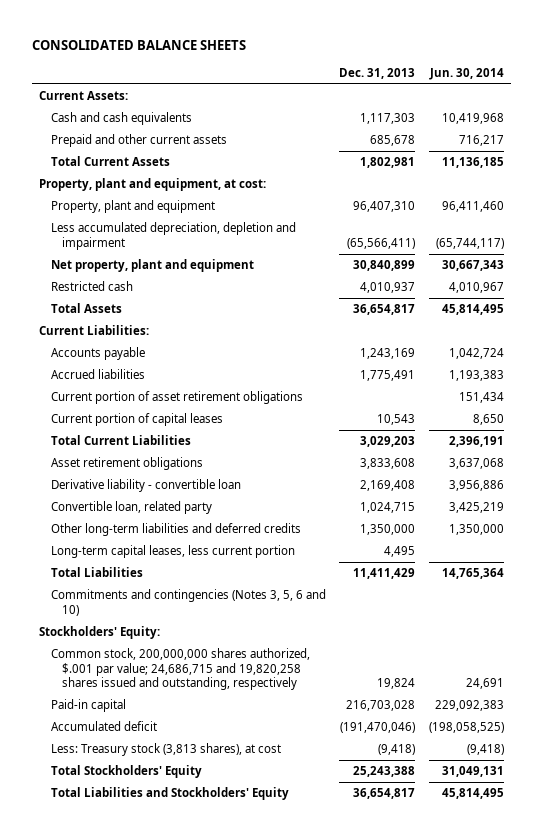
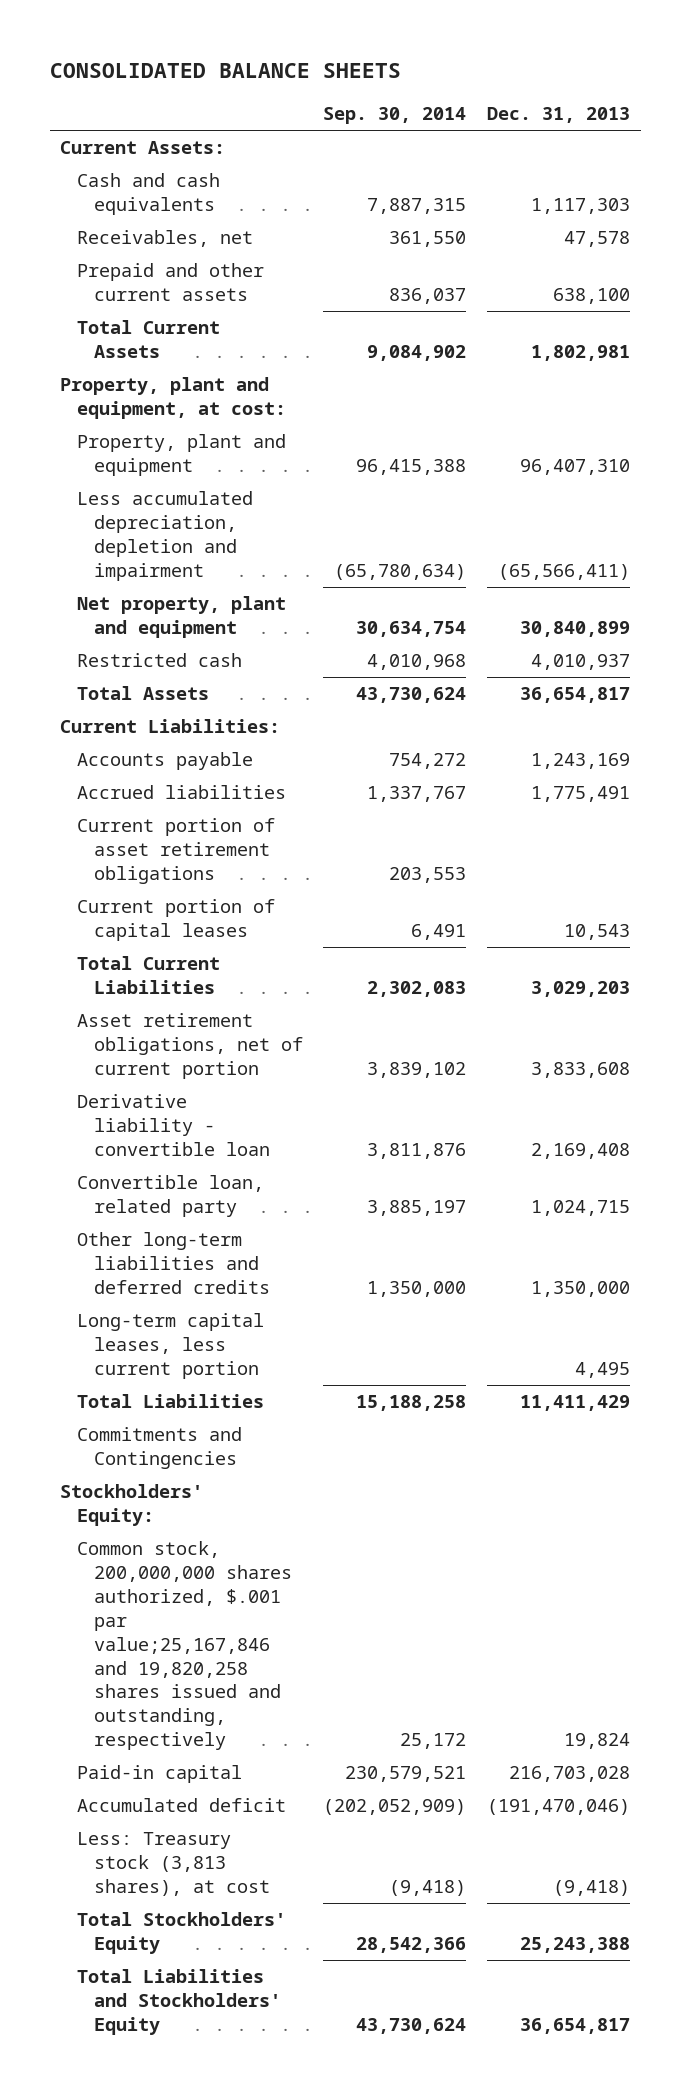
- | Dec. 31, 2013 | Jun. 30, 2014
+ | Sep. 30, 2014 | Dec. 31, 2013
- Prepaid and other current assets | 685,678 | 716,217
+ Receivables, net | 361,550 | 47,578
+ Prepaid and other current assets | 836,037 | 638,100
- Asset retirement obligations | 3,833,608 | 3,637,068
+ Asset retirement obligations, net of current portion | 3,839,102 | 3,833,608
- Commitments and contingencies (Notes 3, 5, 6 and 10)
+ Commitments and Contingencies
- Common stock, 200,000,000 shares authorized, $.001 par value; 24,686,715 and 19,820,258 shares issued and outstanding, respectively | 19,824 | 24,691
+ Common stock, 200,000,000 shares authorized, $.001 par value;25,167,846 and 19,820,258 shares issued and outstanding, respectively | 25,172 | 19,824

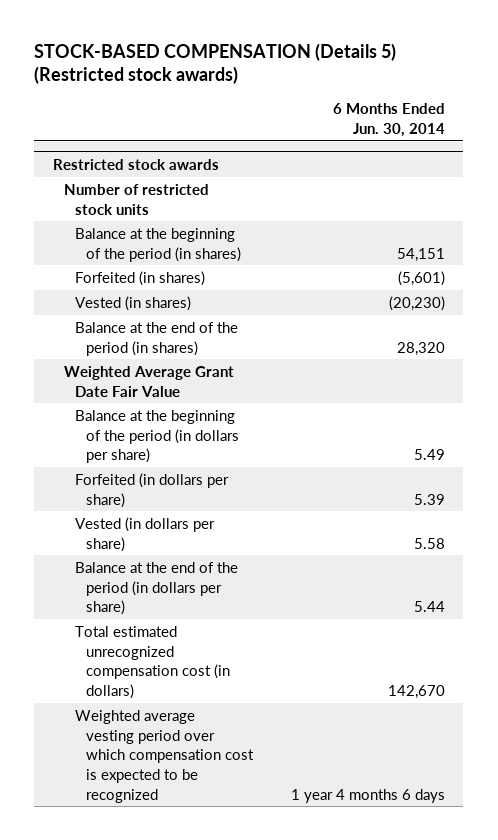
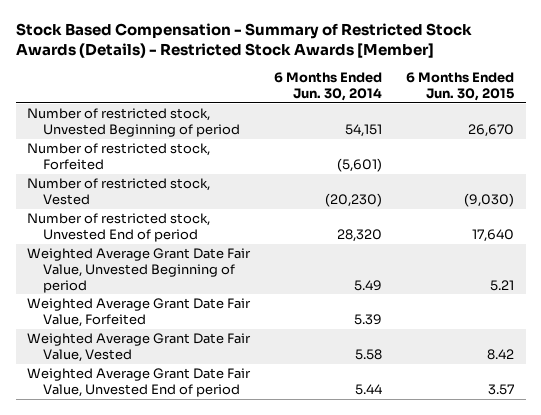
- STOCK-BASED COMPENSATION (Details 5) (Restricted stock awards)
+ Stock Based Compensation - Summary of Restricted Stock Awards (Details) - Restricted Stock Awards [Member]
- | 6 Months Ended Jun. 30, 2014
+ | 6 Months Ended Jun. 30, 2014 | 6 Months Ended Jun. 30, 2015
- Restricted stock awards
- Number of restricted stock units
- Balance at the beginning of the period (in shares) | 54,151
- Forfeited (in shares) | (5,601)
- Vested (in shares) | (20,230)
- Balance at the end of the period (in shares) | 28,320
- Weighted Average Grant Date Fair Value
- Balance at the beginning of the period (in dollars per share) | 5.49
- Forfeited (in dollars per share) | 5.39
- Vested (in dollars per share) | 5.58
- Balance at the end of the period (in dollars per share) | 5.44
- Total estimated unrecognized compensation cost (in dollars) | 142,670
- Weighted average vesting period over which compensation cost is expected to be recognized | 1 year 4 months 6 days
+ Number of restricted stock, Unvested Beginning of period | 54,151 | 26,670
+ Number of restricted stock, Forfeited | (5,601) |
+ Number of restricted stock, Vested | (20,230) | (9,030)
+ Number of restricted stock, Unvested End of period | 28,320 | 17,640
+ Weighted Average Grant Date Fair Value, Unvested Beginning of period | 5.49 | 5.21
+ Weighted Average Grant Date Fair Value, Forfeited | 5.39 |
+ Weighted Average Grant Date Fair Value, Vested | 5.58 | 8.42
+ Weighted Average Grant Date Fair Value, Unvested End of period | 5.44 | 3.57

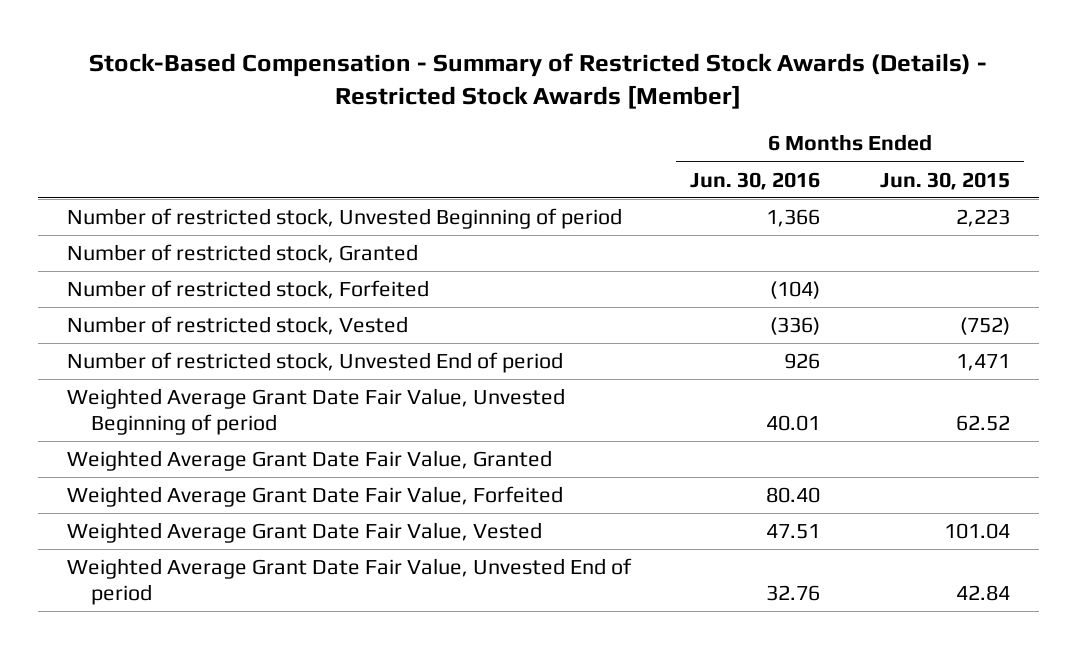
- Stock Based Compensation - Summary of Restricted Stock Awards (Details) - Restricted Stock Awards [Member]
+ Stock-Based Compensation - Summary of Restricted Stock Awards (Details) - Restricted Stock Awards [Member]
- | 6 Months Ended Jun. 30, 2014 | 6 Months Ended Jun. 30, 2015
+ | 6 Months Ended Jun. 30, 2016 | 6 Months Ended Jun. 30, 2015
- Number of restricted stock, Unvested Beginning of period | 54,151 | 26,670
+ Number of restricted stock, Unvested Beginning of period | 1,366 | 2,223
+ Number of restricted stock, Granted
- Number of restricted stock, Vested | (20,230) | (9,030)
- Number of restricted stock, Unvested End of period | 28,320 | 17,640
- Weighted Average Grant Date Fair Value, Unvested Beginning of period | 5.49 | 5.21
+ Number of restricted stock, Vested | (336) | (752)
+ Number of restricted stock, Unvested End of period | 926 | 1,471
+ Weighted Average Grant Date Fair Value, Unvested Beginning of period | 40.01 | 62.52
+ Weighted Average Grant Date Fair Value, Granted
- Weighted Average Grant Date Fair Value, Vested | 5.58 | 8.42
- Weighted Average Grant Date Fair Value, Unvested End of period | 5.44 | 3.57
+ Weighted Average Grant Date Fair Value, Vested | 47.51 | 101.04
+ Weighted Average Grant Date Fair Value, Unvested End of period | 32.76 | 42.84

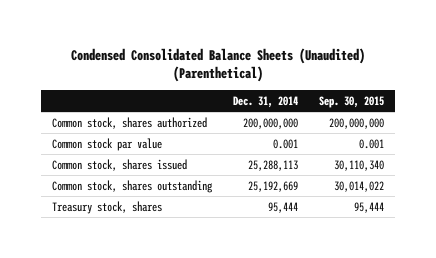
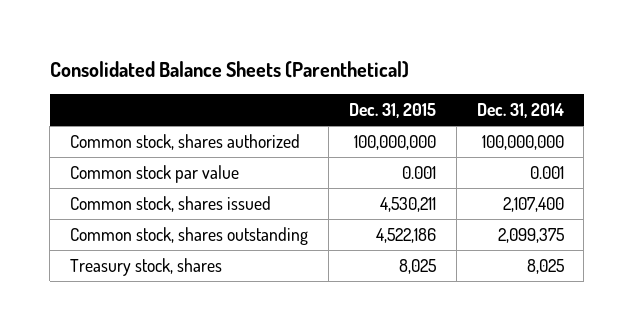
- Condensed Consolidated Balance Sheets (Unaudited) (Parenthetical)
+ Consolidated Balance Sheets (Parenthetical)
- | Dec. 31, 2014 | Sep. 30, 2015
+ | Dec. 31, 2015 | Dec. 31, 2014
- Common stock, shares authorized | 200,000,000 | 200,000,000
+ Common stock, shares authorized | 100,000,000 | 100,000,000
- Common stock, shares issued | 25,288,113 | 30,110,340
- Common stock, shares outstanding | 25,192,669 | 30,014,022
- Treasury stock, shares | 95,444 | 95,444
+ Common stock, shares issued | 4,530,211 | 2,107,400
+ Common stock, shares outstanding | 4,522,186 | 2,099,375
+ Treasury stock, shares | 8,025 | 8,025

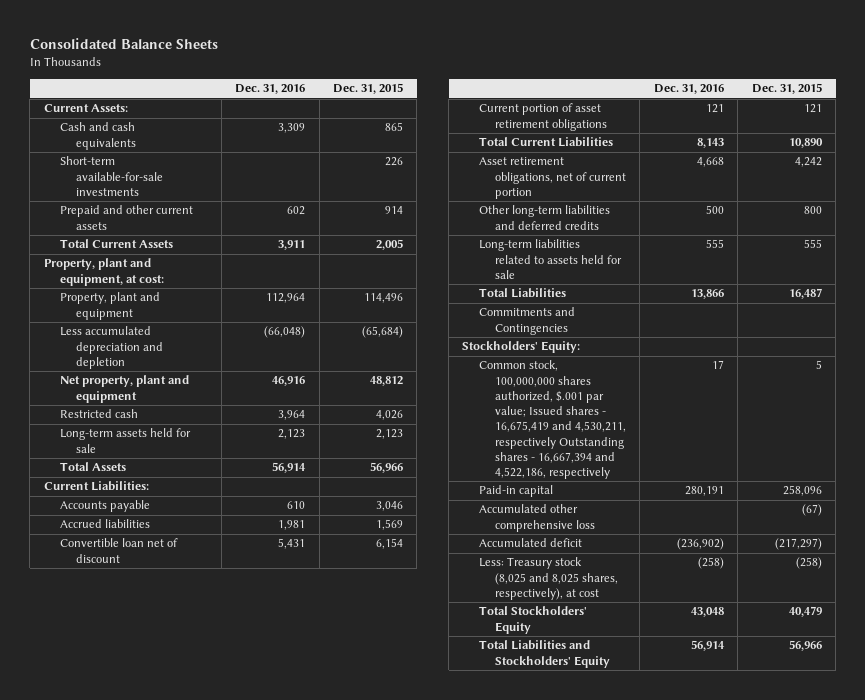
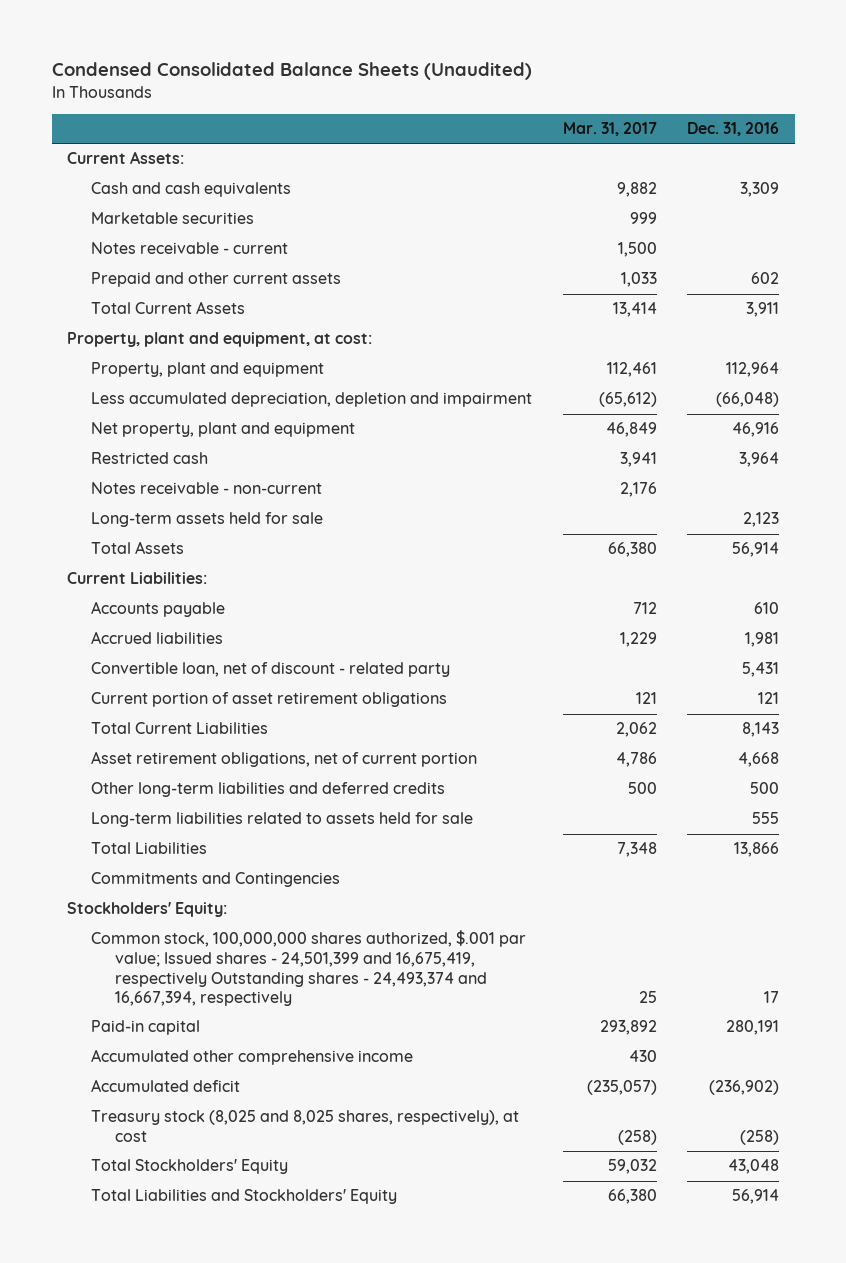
- Consolidated Balance Sheets
+ Condensed Consolidated Balance Sheets (Unaudited)
- | Dec. 31, 2016 | Dec. 31, 2015
+ | Mar. 31, 2017 | Dec. 31, 2016
- Short-term available-for-sale investments | | 226
+ Marketable securities | 999 |
+ Notes receivable - current | 1,500 |
- Less accumulated depreciation and depletion | (66,048) | (65,684)
+ Less accumulated depreciation, depletion and impairment | (65,612) | (66,048)
+ Notes receivable - non-current | 2,176 |
- Convertible loan net of discount | 5,431 | 6,154
+ Convertible loan, net of discount - related party | | 5,431
- Common stock, 100,000,000 shares authorized, $.001 par value; Issued shares - 16,675,419 and 4,530,211, respectively Outstanding shares - 16,667,394 and 4,522,186, respectively | 17 | 5
+ Common stock, 100,000,000 shares authorized, $.001 par value; Issued shares - 24,501,399 and 16,675,419, respectively Outstanding shares - 24,493,374 and 16,667,394, respectively | 25 | 17
- Accumulated other comprehensive loss | | (67)
+ Accumulated other comprehensive income | 430 |
- Less: Treasury stock (8,025 and 8,025 shares, respectively), at cost | (258) | (258)
+ Treasury stock (8,025 and 8,025 shares, respectively), at cost | (258) | (258)

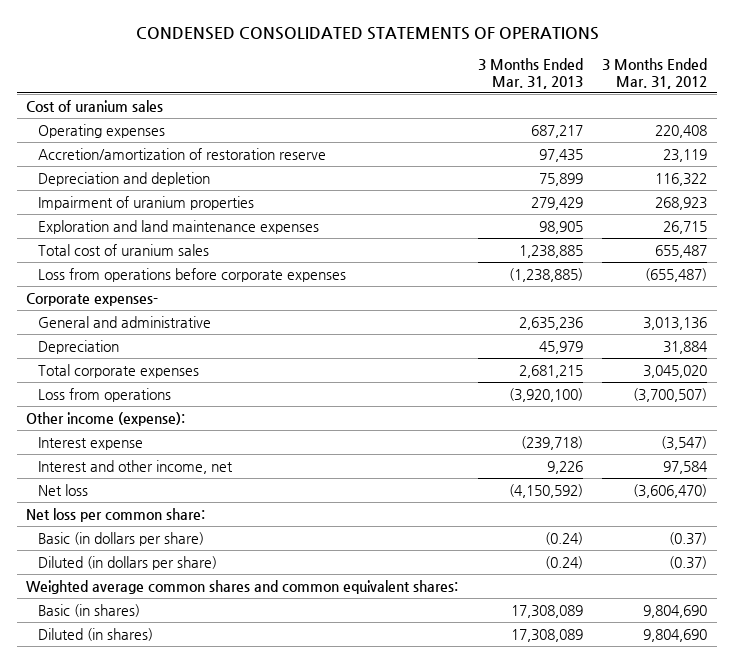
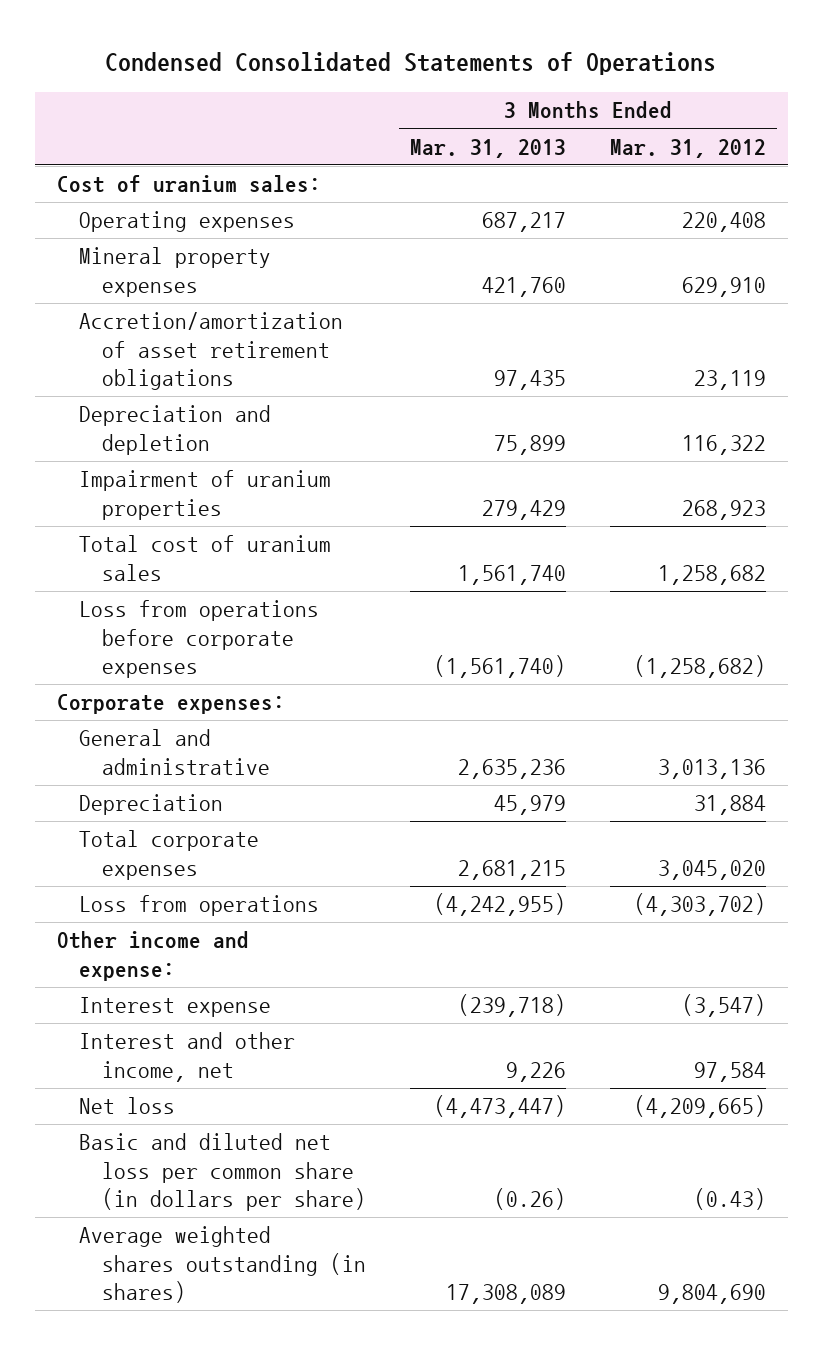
- CONDENSED CONSOLIDATED STATEMENTS OF OPERATIONS
+ Condensed Consolidated Statements of Operations
- Cost of uranium sales
+ Cost of uranium sales:
- Accretion/amortization of restoration reserve | 97,435 | 23,119
+ Mineral property expenses | 421,760 | 629,910
+ Accretion/amortization of asset retirement obligations | 97,435 | 23,119
- Exploration and land maintenance expenses | 98,905 | 26,715
- Total cost of uranium sales | 1,238,885 | 655,487
- Loss from operations before corporate expenses | (1,238,885) | (655,487)
- Corporate expenses-
+ Total cost of uranium sales | 1,561,740 | 1,258,682
+ Loss from operations before corporate expenses | (1,561,740) | (1,258,682)
+ Corporate expenses:
- Loss from operations | (3,920,100) | (3,700,507)
- Other income (expense):
+ Loss from operations | (4,242,955) | (4,303,702)
+ Other income and expense:
- Net loss | (4,150,592) | (3,606,470)
- Net loss per common share:
- Basic (in dollars per share) | (0.24) | (0.37)
- Diluted (in dollars per share) | (0.24) | (0.37)
- Weighted average common shares and common equivalent shares:
- Basic (in shares) | 17,308,089 | 9,804,690
- Diluted (in shares) | 17,308,089 | 9,804,690
+ Net loss | (4,473,447) | (4,209,665)
+ Basic and diluted net loss per common share (in dollars per share) | (0.26) | (0.43)
+ Average weighted shares outstanding (in shares) | 17,308,089 | 9,804,690

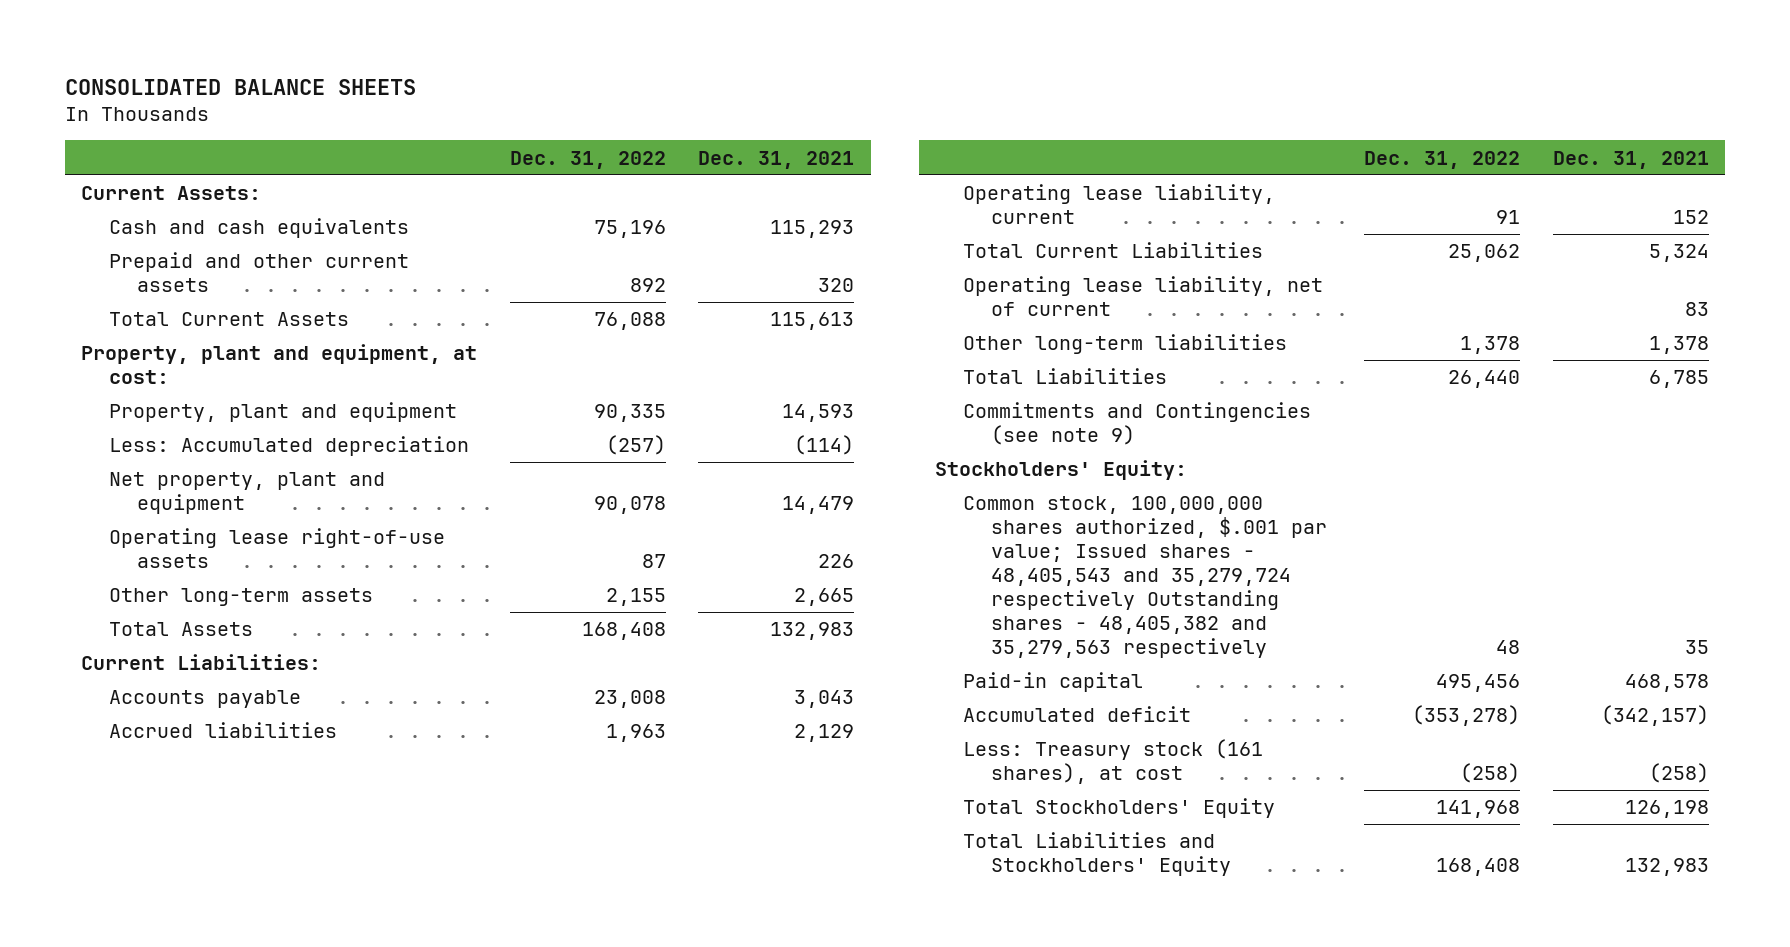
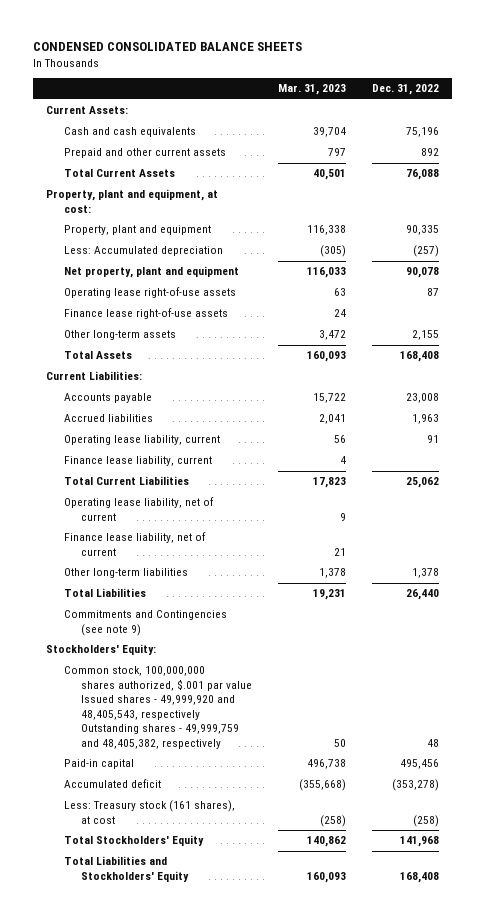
- CONSOLIDATED BALANCE SHEETS
+ CONDENSED CONSOLIDATED BALANCE SHEETS
- | Dec. 31, 2022 | Dec. 31, 2021
+ | Mar. 31, 2023 | Dec. 31, 2022
+ Finance lease right-of-use assets | 24 |
+ Finance lease liability, current | 4 |
+ Finance lease liability, net of current | 21 |
- Common stock, 100,000,000 shares authorized, $.001 par value; Issued shares - 48,405,543 and 35,279,724 respectively Outstanding shares - 48,405,382 and 35,279,563 respectively | 48 | 35
+ Common stock, 100,000,000 shares authorized, $.001 par value Issued shares - 49,999,920 and 48,405,543, respectively Outstanding shares - 49,999,759 and 48,405,382, respectively | 50 | 48

